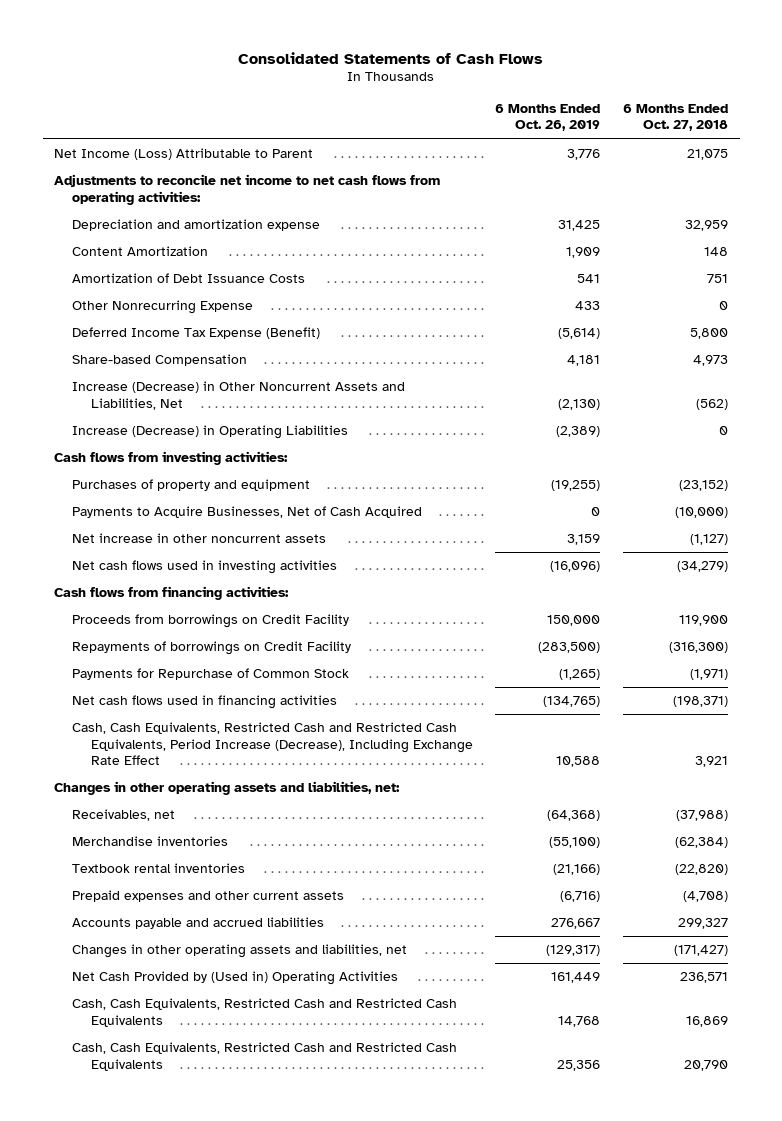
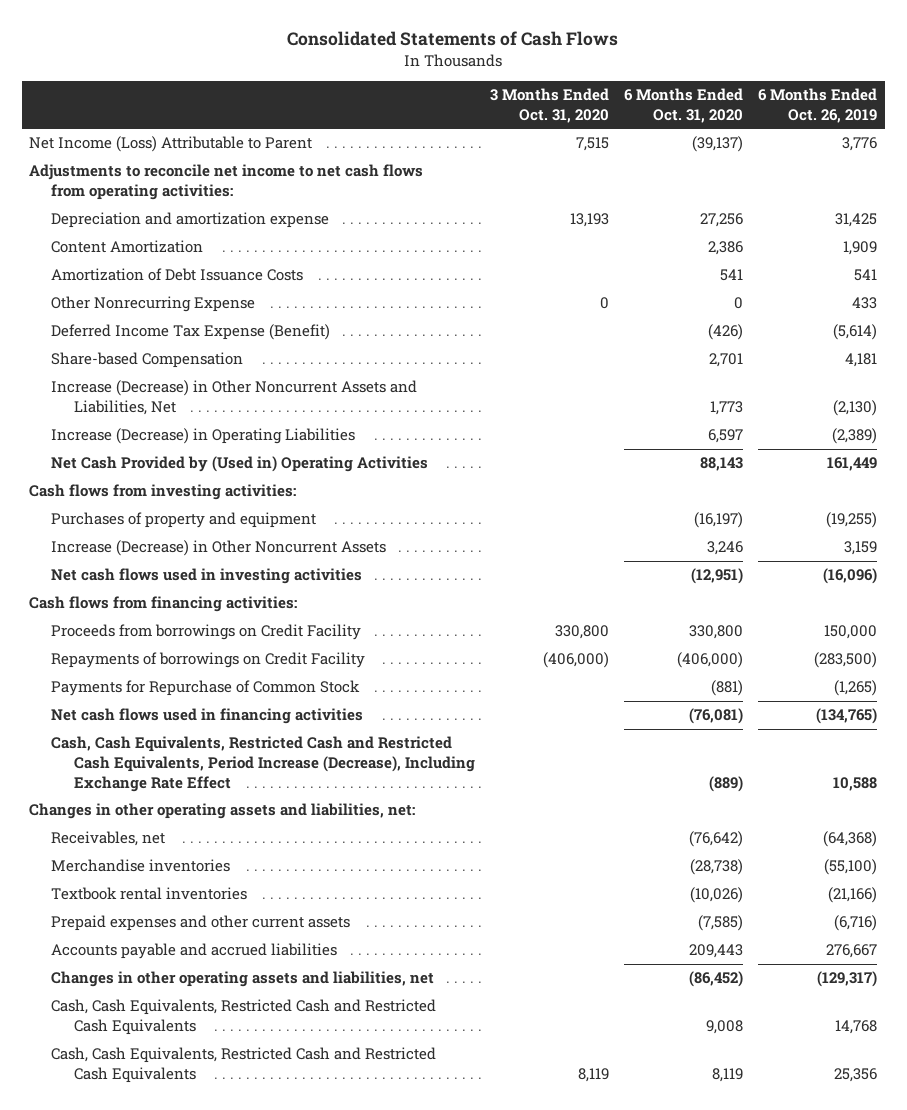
- | 6 Months Ended Oct. 26, 2019 | 6 Months Ended Oct. 27, 2018
+ | 3 Months Ended Oct. 31, 2020 | 6 Months Ended Oct. 31, 2020 | 6 Months Ended Oct. 26, 2019
moved up: Net Cash Provided by (Used in) Operating Activities | | 88,143 | 161,449
- Payments to Acquire Businesses, Net of Cash Acquired | 0 | (10,000)
- Net increase in other noncurrent assets | 3,159 | (1,127)
+ Increase (Decrease) in Other Noncurrent Assets | | 3,246 | 3,159

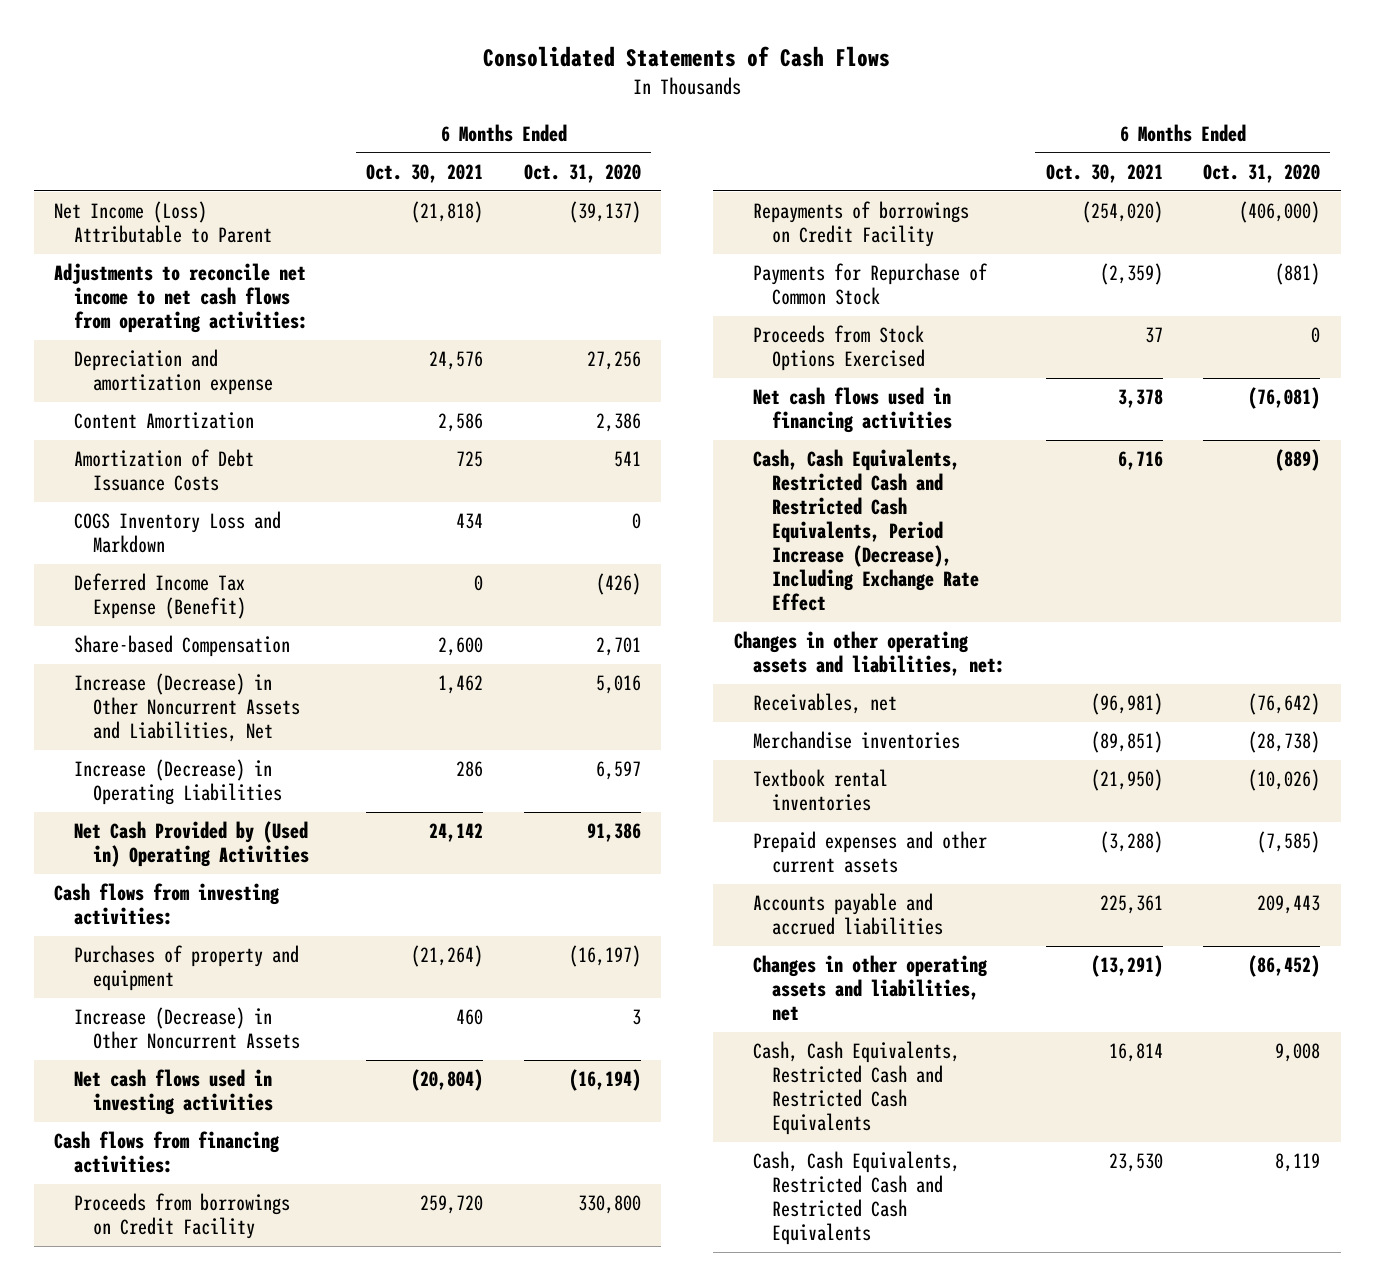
- | 3 Months Ended Oct. 31, 2020 | 6 Months Ended Oct. 31, 2020 | 6 Months Ended Oct. 26, 2019
+ | 6 Months Ended Oct. 30, 2021 | 6 Months Ended Oct. 31, 2020
- Other Nonrecurring Expense | 0 | 0 | 433
+ COGS Inventory Loss and Markdown | 434 | 0
- Increase (Decrease) in Other Noncurrent Assets and Liabilities, Net | | 1,773 | (2,130)
+ Increase (Decrease) in Other Noncurrent Assets and Liabilities, Net | 1,462 | 5,016
- Net Cash Provided by (Used in) Operating Activities | | 88,143 | 161,449
+ Net Cash Provided by (Used in) Operating Activities | 24,142 | 91,386
- Increase (Decrease) in Other Noncurrent Assets | | 3,246 | 3,159
- Net cash flows used in investing activities | | (12,951) | (16,096)
+ Increase (Decrease) in Other Noncurrent Assets | 460 | 3
+ Net cash flows used in investing activities | (20,804) | (16,194)
+ Proceeds from Stock Options Exercised | 37 | 0

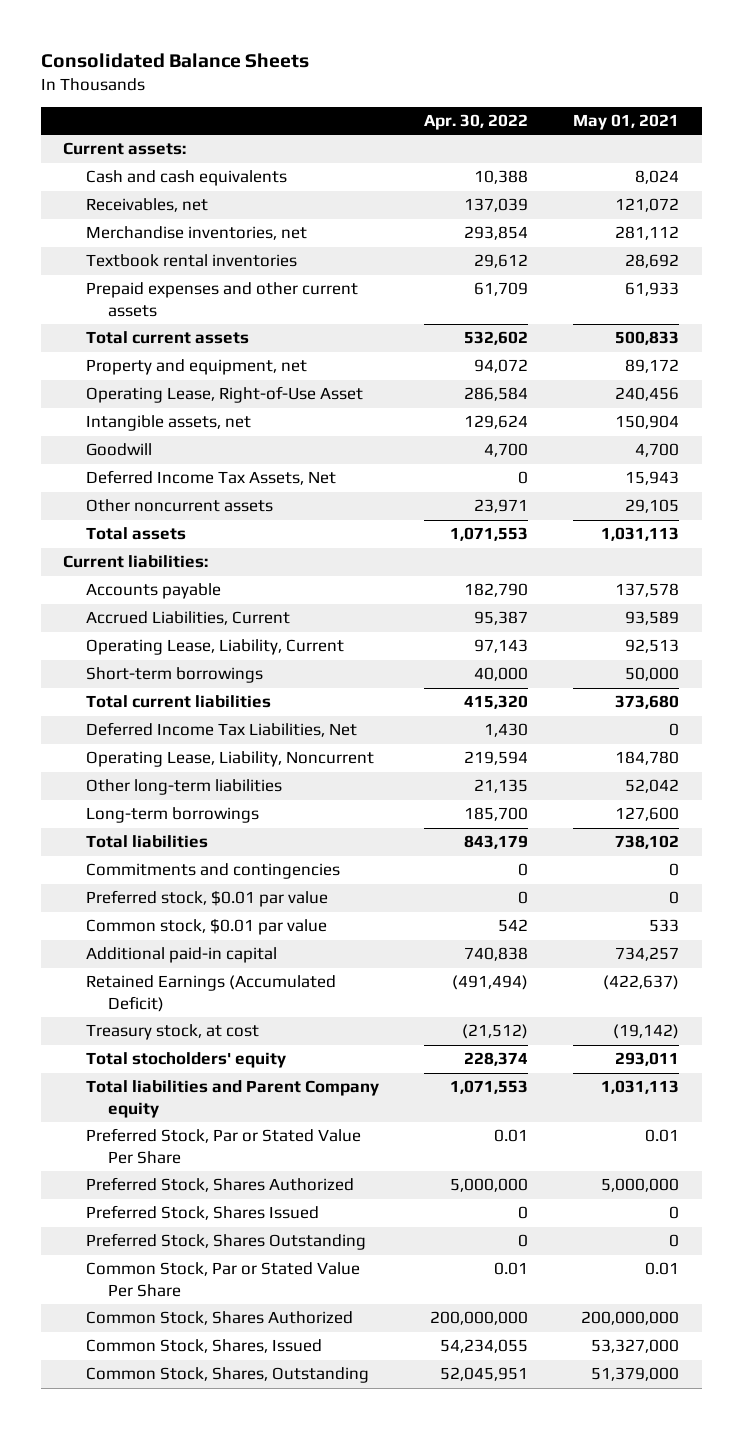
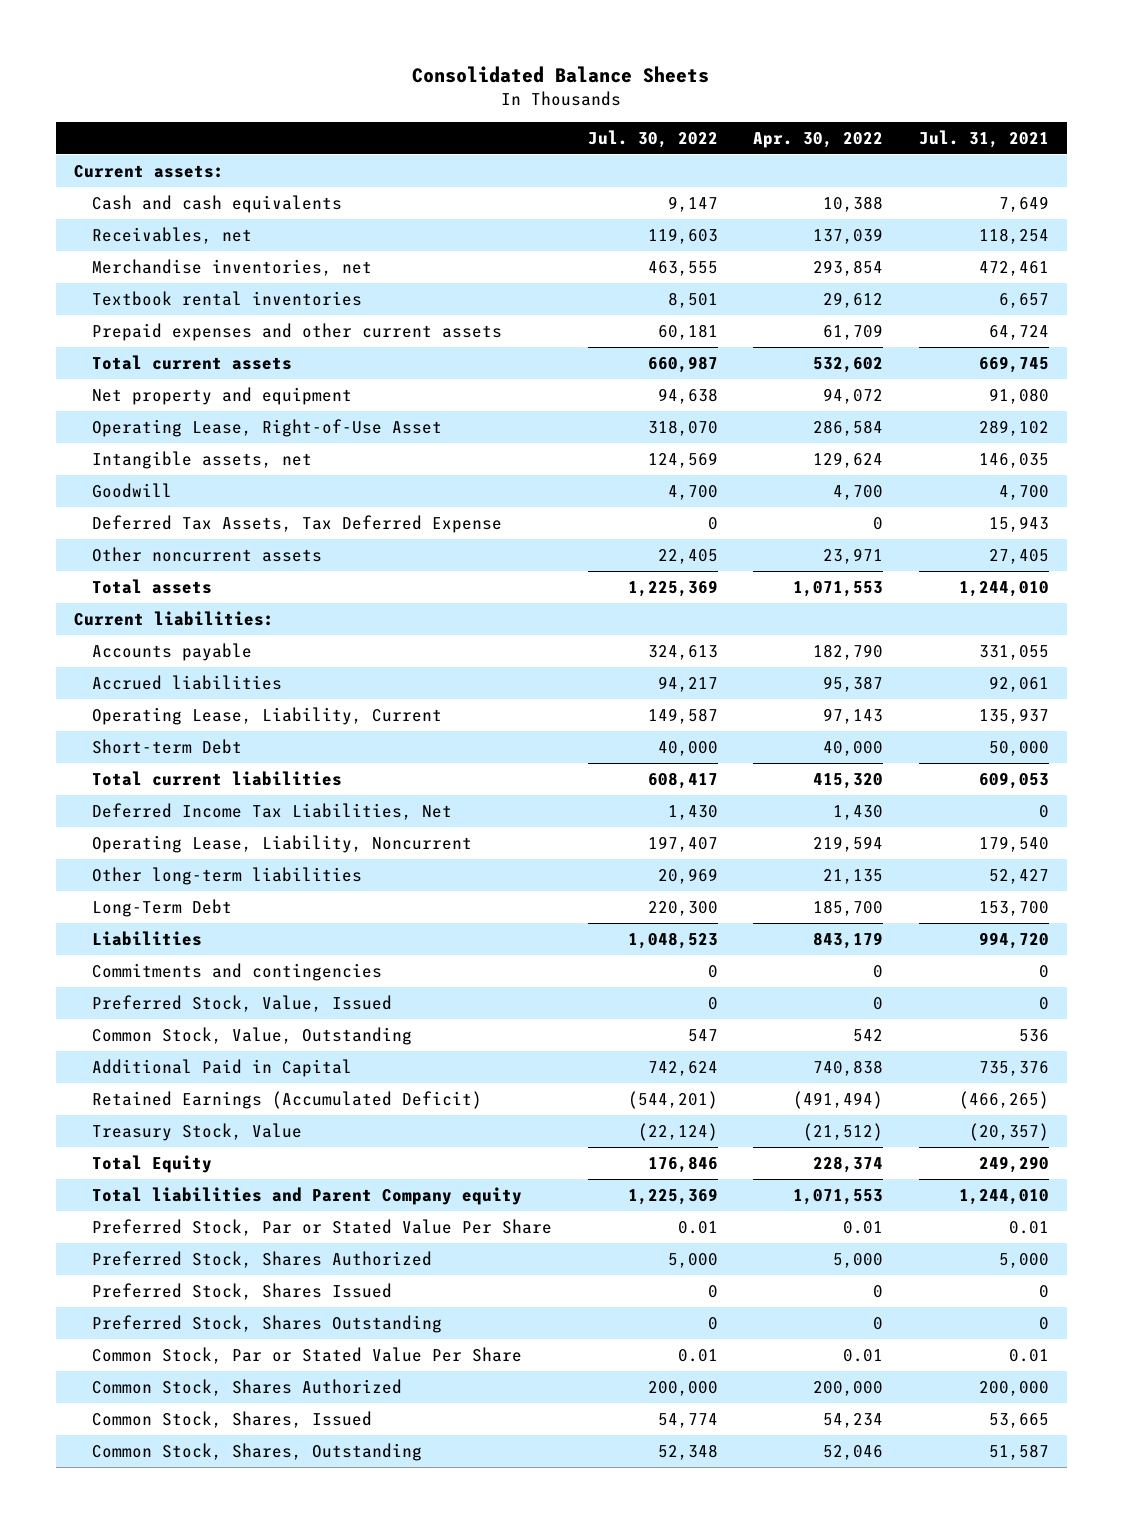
- | Apr. 30, 2022 | May 01, 2021
+ | Jul. 30, 2022 | Apr. 30, 2022 | Jul. 31, 2021
- Property and equipment, net | 94,072 | 89,172
+ Net property and equipment | 94,638 | 94,072 | 91,080
- Deferred Income Tax Assets, Net | 0 | 15,943
+ Deferred Tax Assets, Tax Deferred Expense | 0 | 0 | 15,943
- Accrued Liabilities, Current | 95,387 | 93,589
+ Accrued liabilities | 94,217 | 95,387 | 92,061
- Short-term borrowings | 40,000 | 50,000
+ Short-term Debt | 40,000 | 40,000 | 50,000
- Long-term borrowings | 185,700 | 127,600
- Total liabilities | 843,179 | 738,102
+ Long-Term Debt | 220,300 | 185,700 | 153,700
+ Liabilities | 1,048,523 | 843,179 | 994,720
- Preferred stock, $0.01 par value | 0 | 0
- Common stock, $0.01 par value | 542 | 533
- Additional paid-in capital | 740,838 | 734,257
+ Preferred Stock, Value, Issued | 0 | 0 | 0
+ Common Stock, Value, Outstanding | 547 | 542 | 536
+ Additional Paid in Capital | 742,624 | 740,838 | 735,376
- Treasury stock, at cost | (21,512) | (19,142)
- Total stocholders' equity | 228,374 | 293,011
+ Treasury Stock, Value | (22,124) | (21,512) | (20,357)
+ Total Equity | 176,846 | 228,374 | 249,290
- Preferred Stock, Shares Authorized | 5,000,000 | 5,000,000
+ Preferred Stock, Shares Authorized | 5,000 | 5,000 | 5,000
- Common Stock, Shares Authorized | 200,000,000 | 200,000,000
- Common Stock, Shares, Issued | 54,234,055 | 53,327,000
- Common Stock, Shares, Outstanding | 52,045,951 | 51,379,000
+ Common Stock, Shares Authorized | 200,000 | 200,000 | 200,000
+ Common Stock, Shares, Issued | 54,774 | 54,234 | 53,665
+ Common Stock, Shares, Outstanding | 52,348 | 52,046 | 51,587

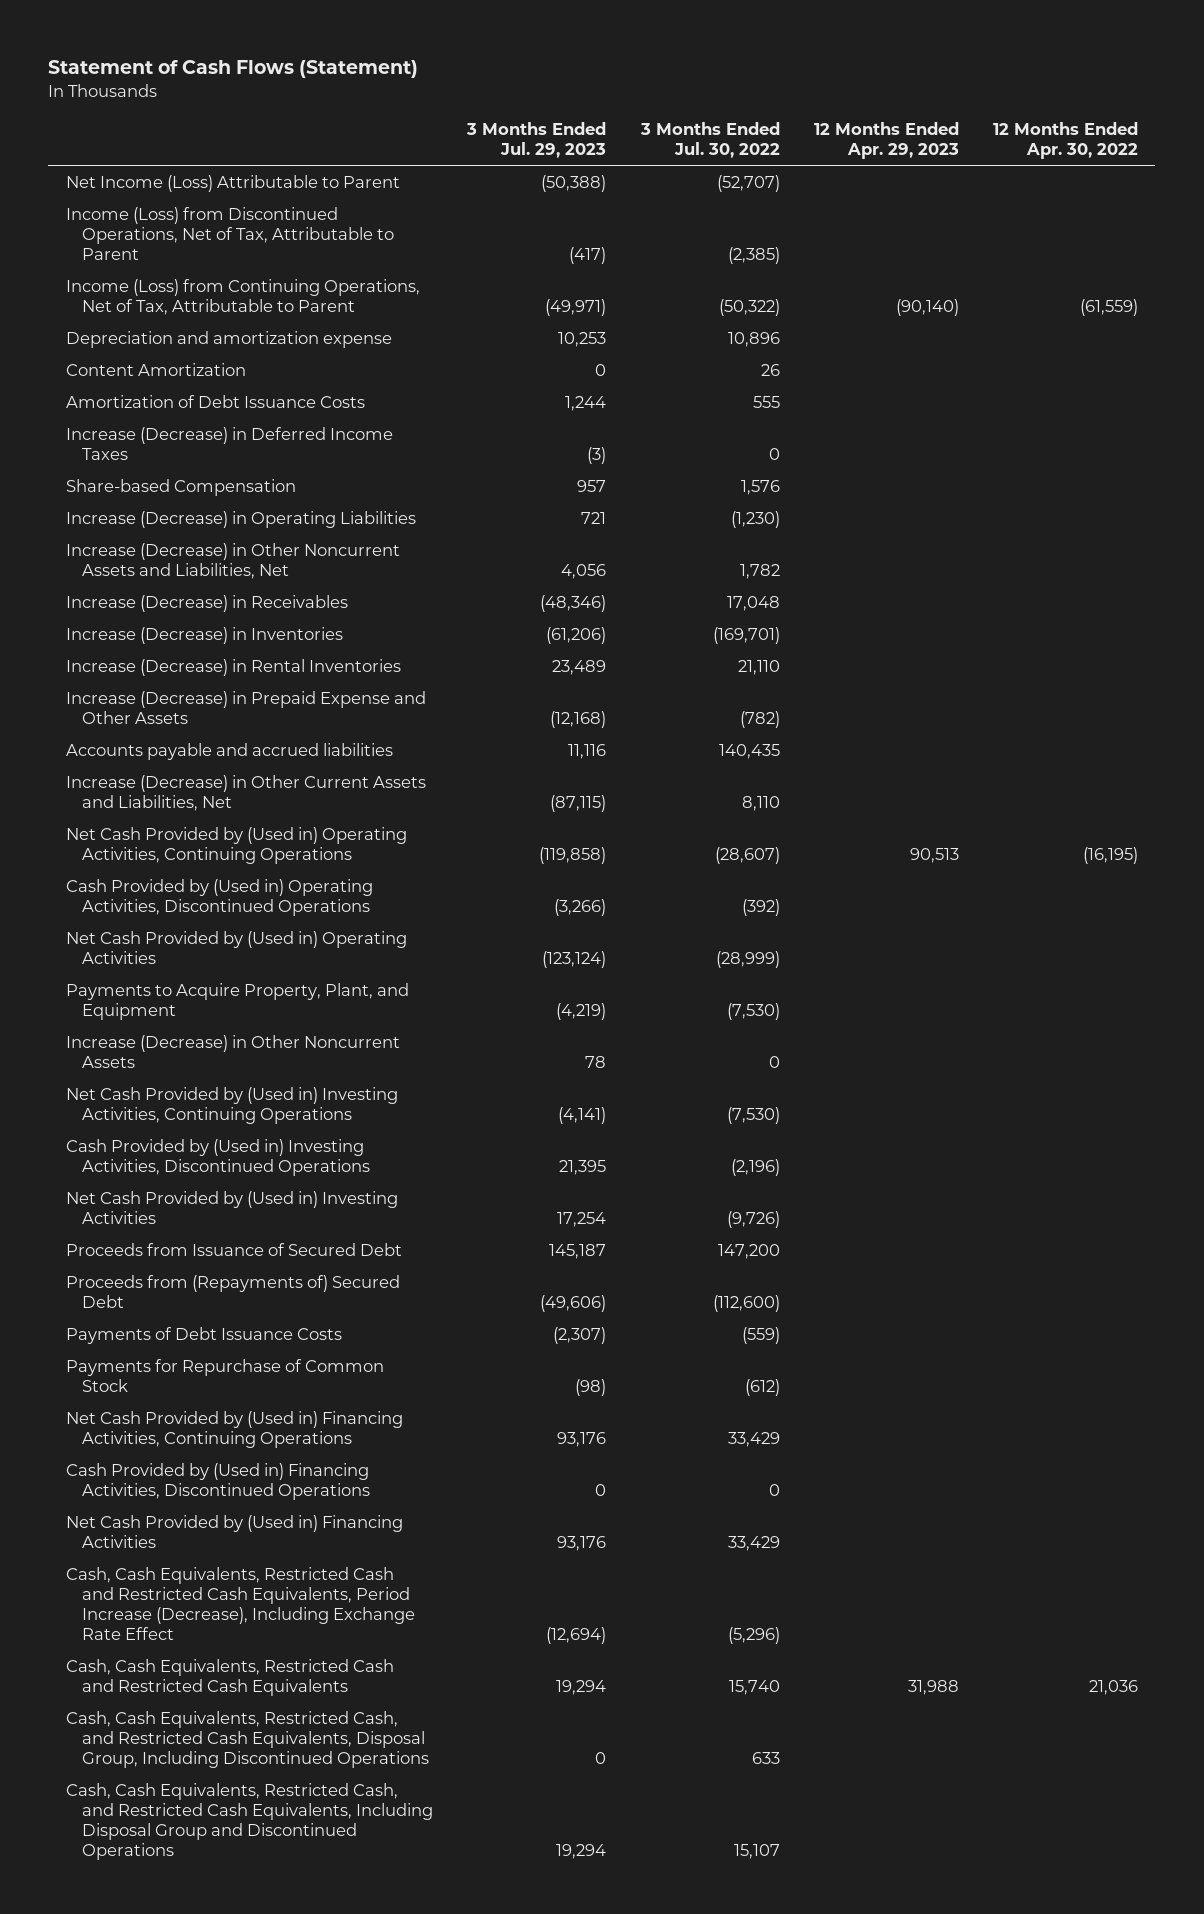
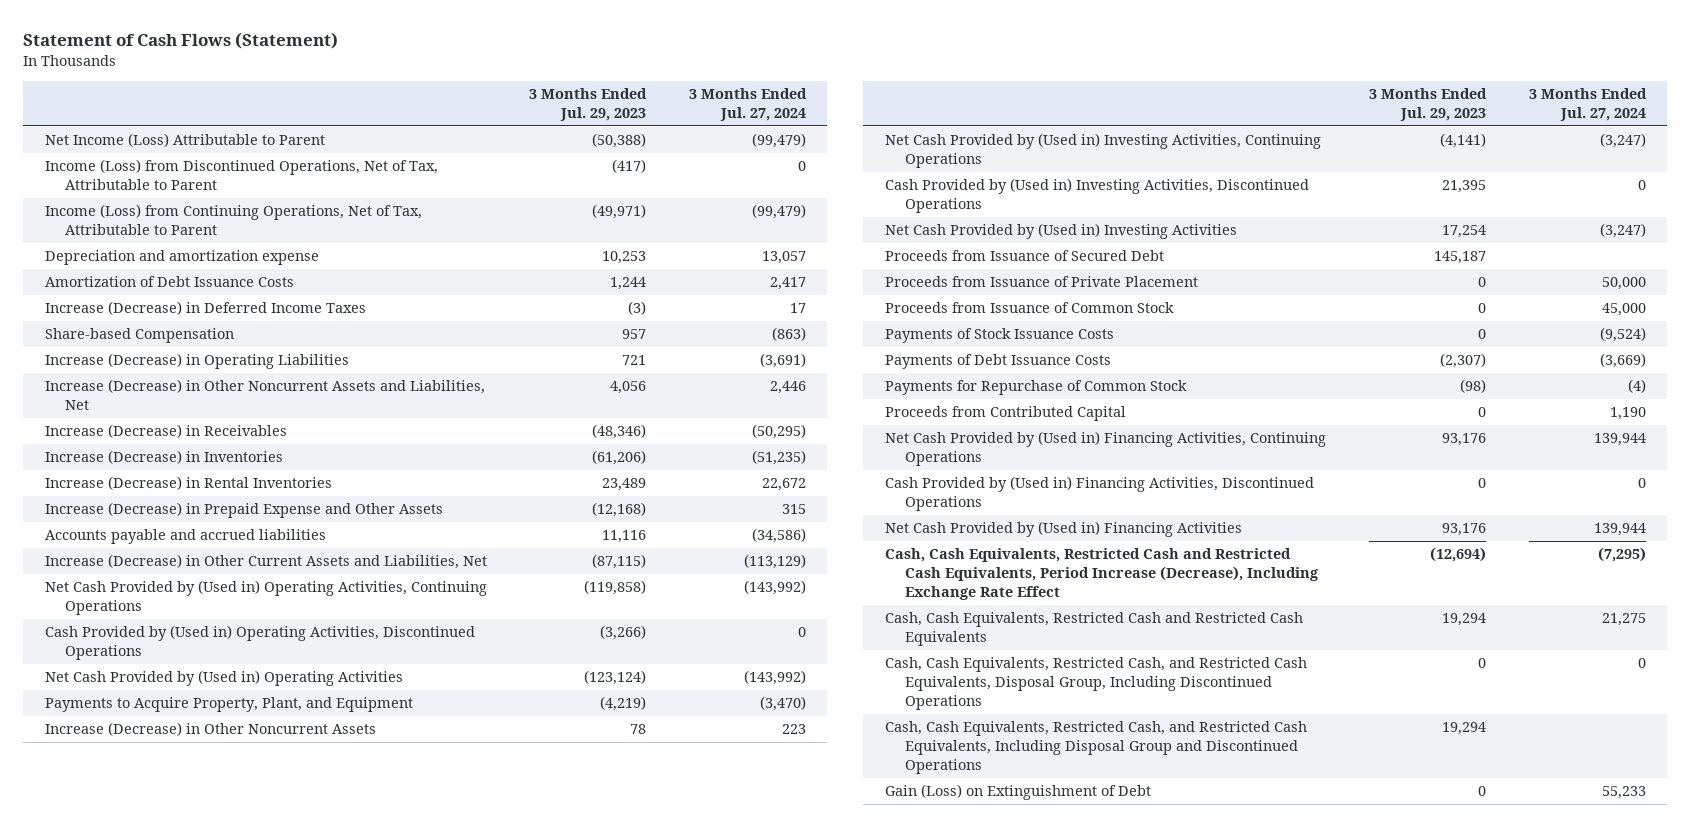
- | 3 Months Ended Jul. 29, 2023 | 3 Months Ended Jul. 30, 2022 | 12 Months Ended Apr. 29, 2023 | 12 Months Ended Apr. 30, 2022
+ | 3 Months Ended Jul. 29, 2023 | 3 Months Ended Jul. 27, 2024
- Content Amortization | 0 | 26 | |
- Proceeds from (Repayments of) Secured Debt | (49,606) | (112,600) | |
+ Proceeds from Issuance of Private Placement | 0 | 50,000
+ Proceeds from Issuance of Common Stock | 0 | 45,000
+ Payments of Stock Issuance Costs | 0 | (9,524)
+ Proceeds from Contributed Capital | 0 | 1,190
+ Gain (Loss) on Extinguishment of Debt | 0 | 55,233

